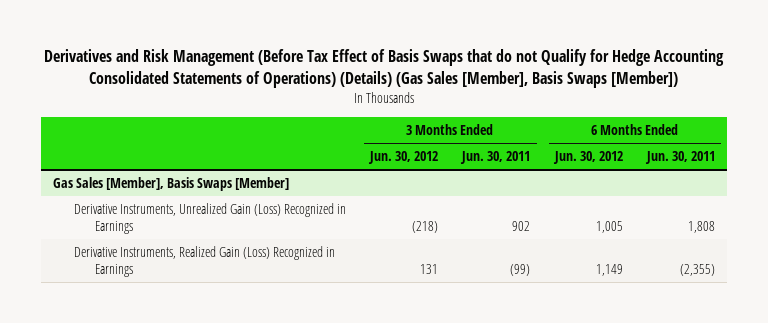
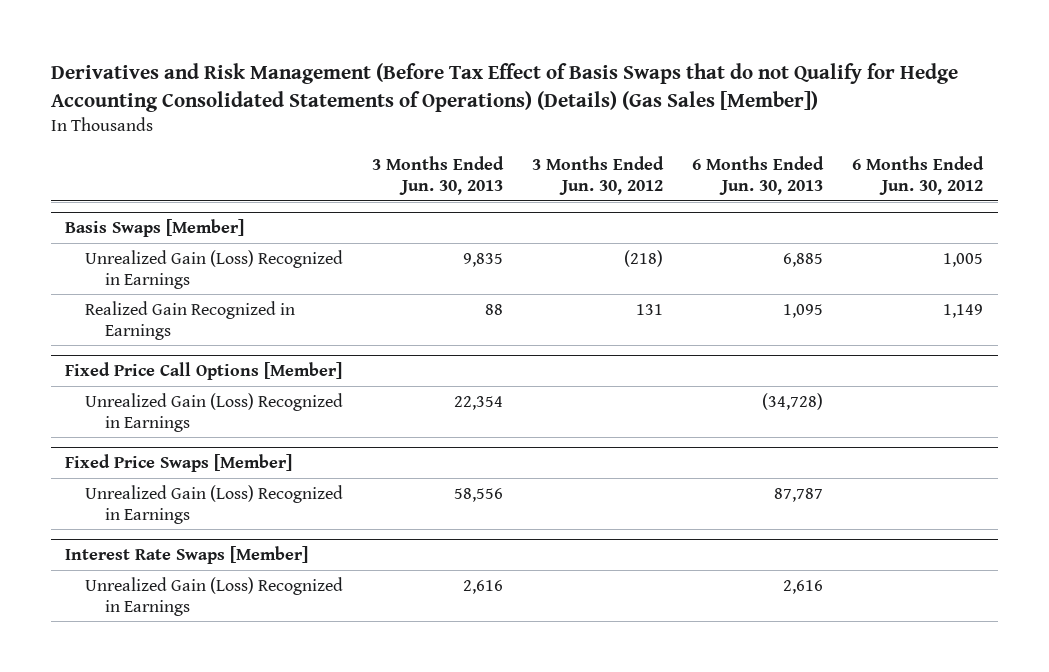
- Derivatives and Risk Management (Before Tax Effect of Basis Swaps that do not Qualify for Hedge Accounting Consolidated Statements of Operations) (Details) (Gas Sales [Member], Basis Swaps [Member])
+ Derivatives and Risk Management (Before Tax Effect of Basis Swaps that do not Qualify for Hedge Accounting Consolidated Statements of Operations) (Details) (Gas Sales [Member])
- | 3 Months Ended Jun. 30, 2012 | 3 Months Ended Jun. 30, 2011 | 6 Months Ended Jun. 30, 2012 | 6 Months Ended Jun. 30, 2011
+ | 3 Months Ended Jun. 30, 2013 | 3 Months Ended Jun. 30, 2012 | 6 Months Ended Jun. 30, 2013 | 6 Months Ended Jun. 30, 2012
- Gas Sales [Member], Basis Swaps [Member]
- Derivative Instruments, Unrealized Gain (Loss) Recognized in Earnings | (218) | 902 | 1,005 | 1,808
- Derivative Instruments, Realized Gain (Loss) Recognized in Earnings | 131 | (99) | 1,149 | (2,355)
+ Basis Swaps [Member]
+ Unrealized Gain (Loss) Recognized in Earnings | 9,835 | (218) | 6,885 | 1,005
+ Realized Gain Recognized in Earnings | 88 | 131 | 1,095 | 1,149
+ Fixed Price Call Options [Member]
+ Unrealized Gain (Loss) Recognized in Earnings | 22,354 | | (34,728) |
+ Fixed Price Swaps [Member]
+ Unrealized Gain (Loss) Recognized in Earnings | 58,556 | | 87,787 |
+ Interest Rate Swaps [Member]
+ Unrealized Gain (Loss) Recognized in Earnings | 2,616 | | 2,616 |

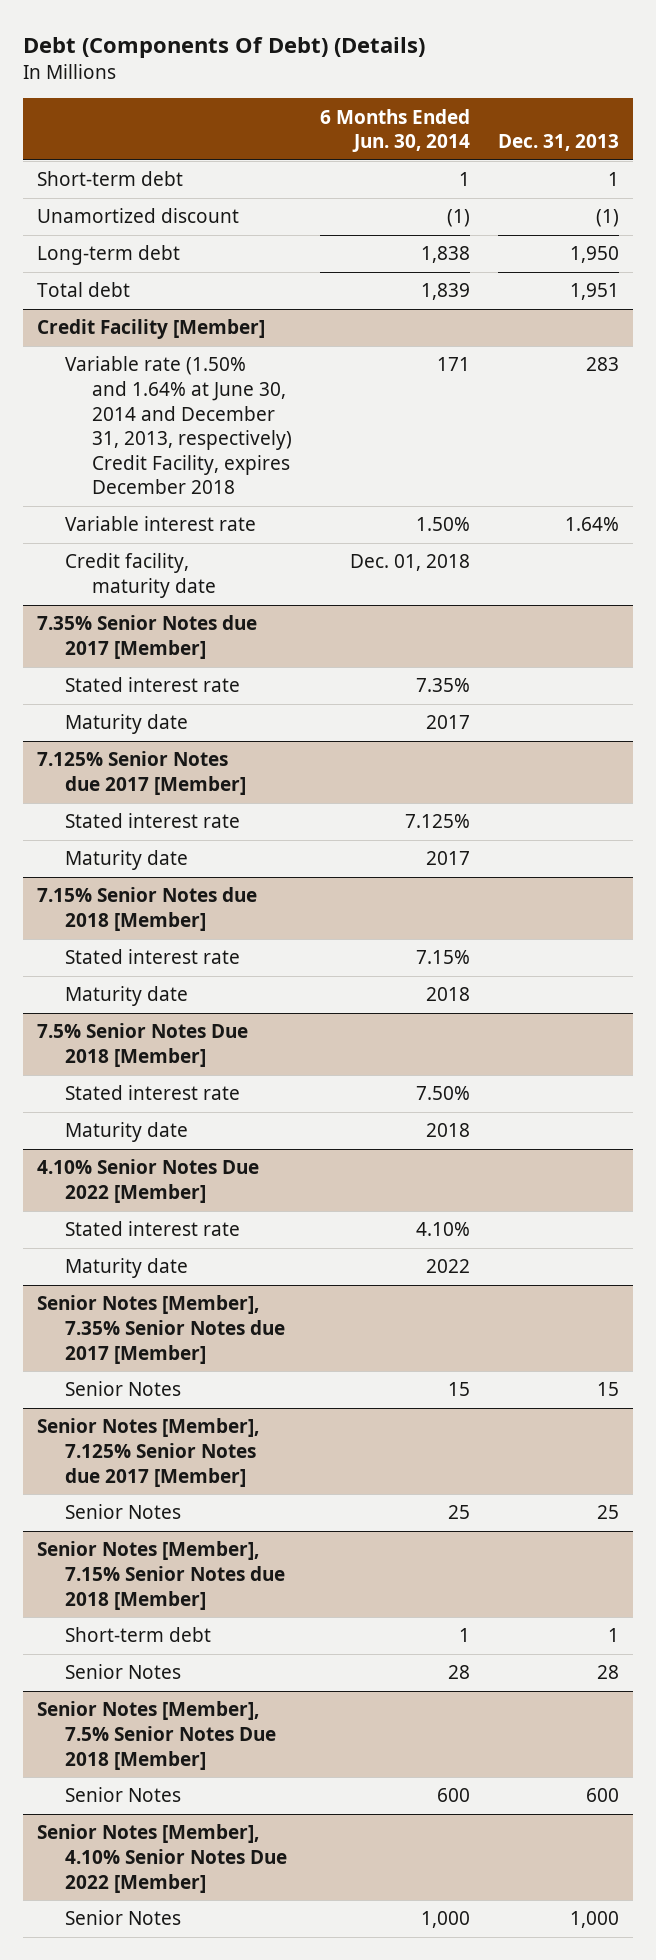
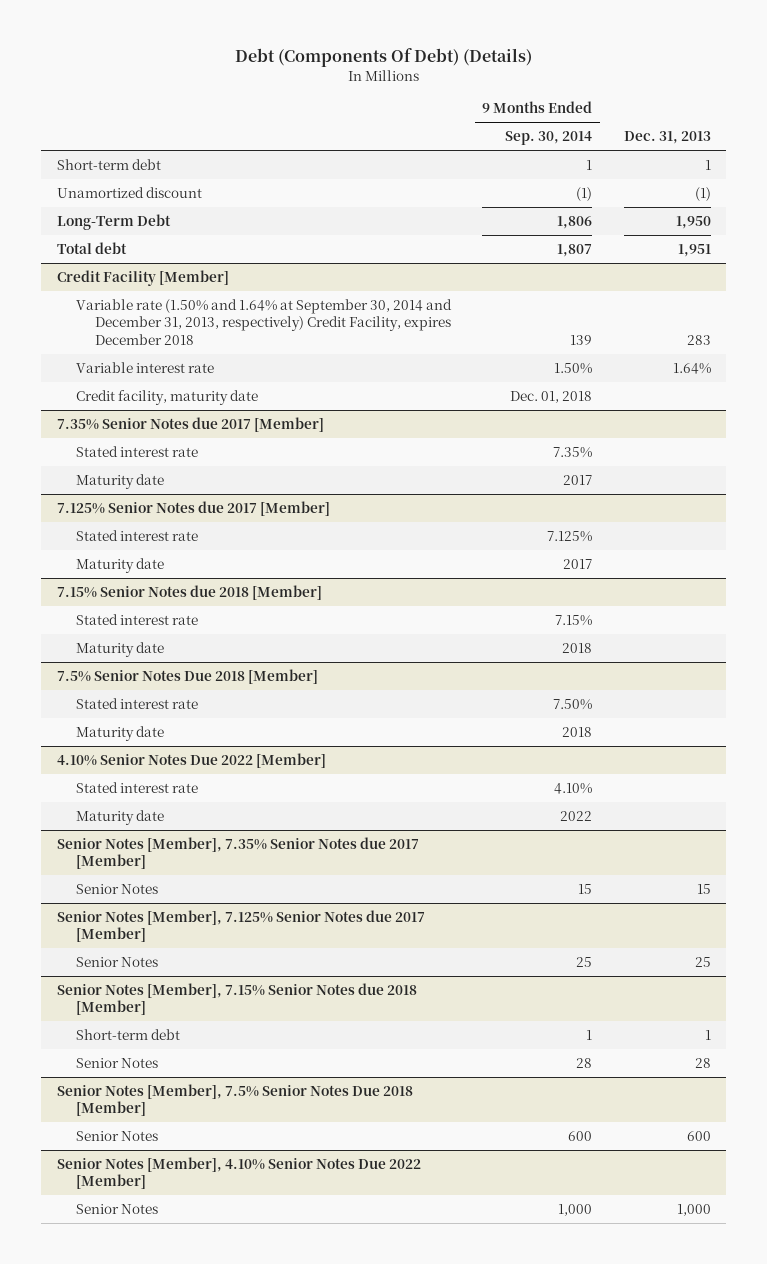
- | 6 Months Ended Jun. 30, 2014 | Dec. 31, 2013
+ | 9 Months Ended Sep. 30, 2014 | Dec. 31, 2013
- Long-term debt | 1,838 | 1,950
+ Long-Term Debt | 1,806 | 1,950
@ Credit Facility [Member]
- Variable rate (1.50% and 1.64% at June 30, 2014 and December 31, 2013, respectively) Credit Facility, expires December 2018 | 171 | 283
+ Variable rate (1.50% and 1.64% at September 30, 2014 and December 31, 2013, respectively) Credit Facility, expires December 2018 | 139 | 283

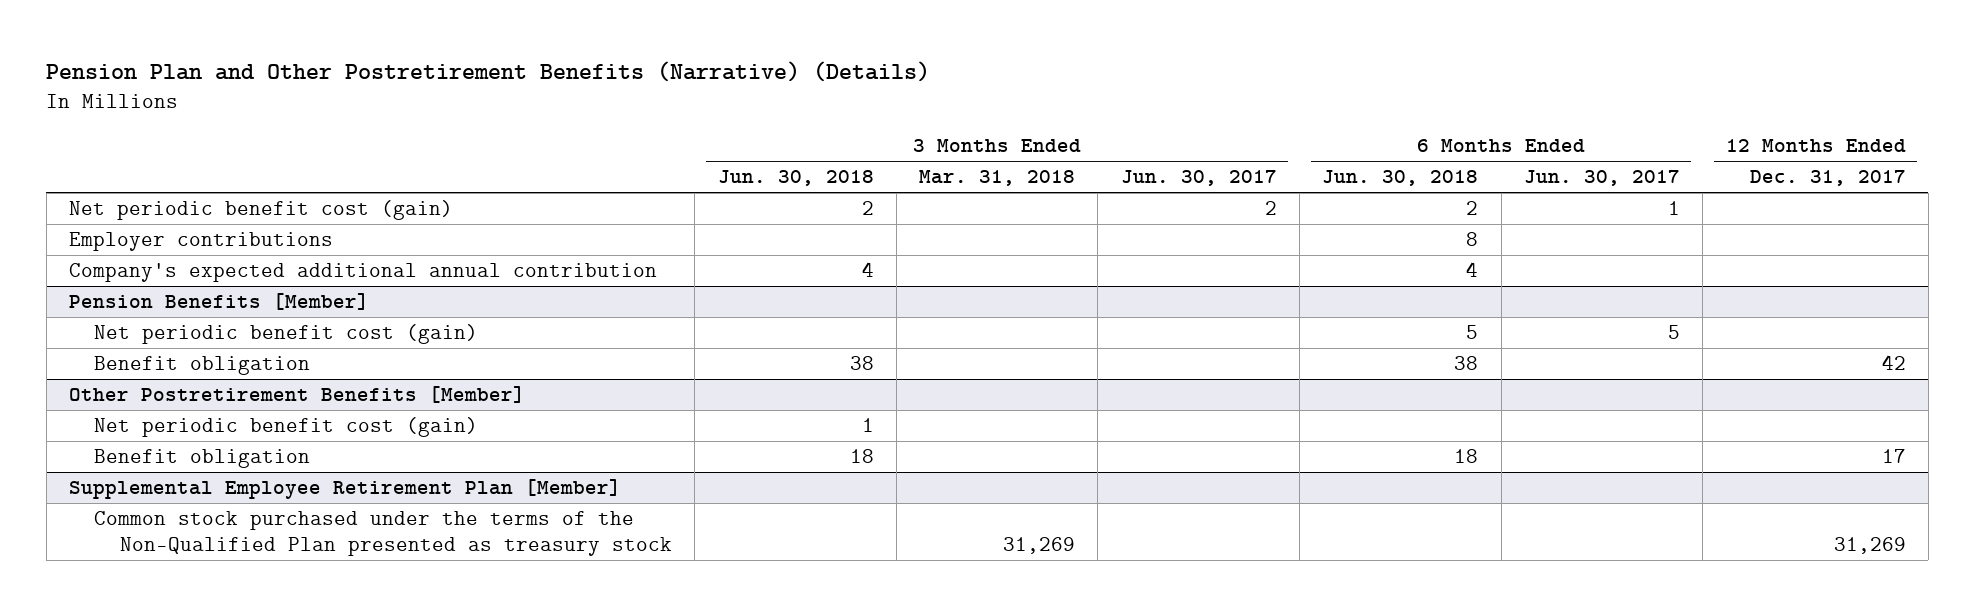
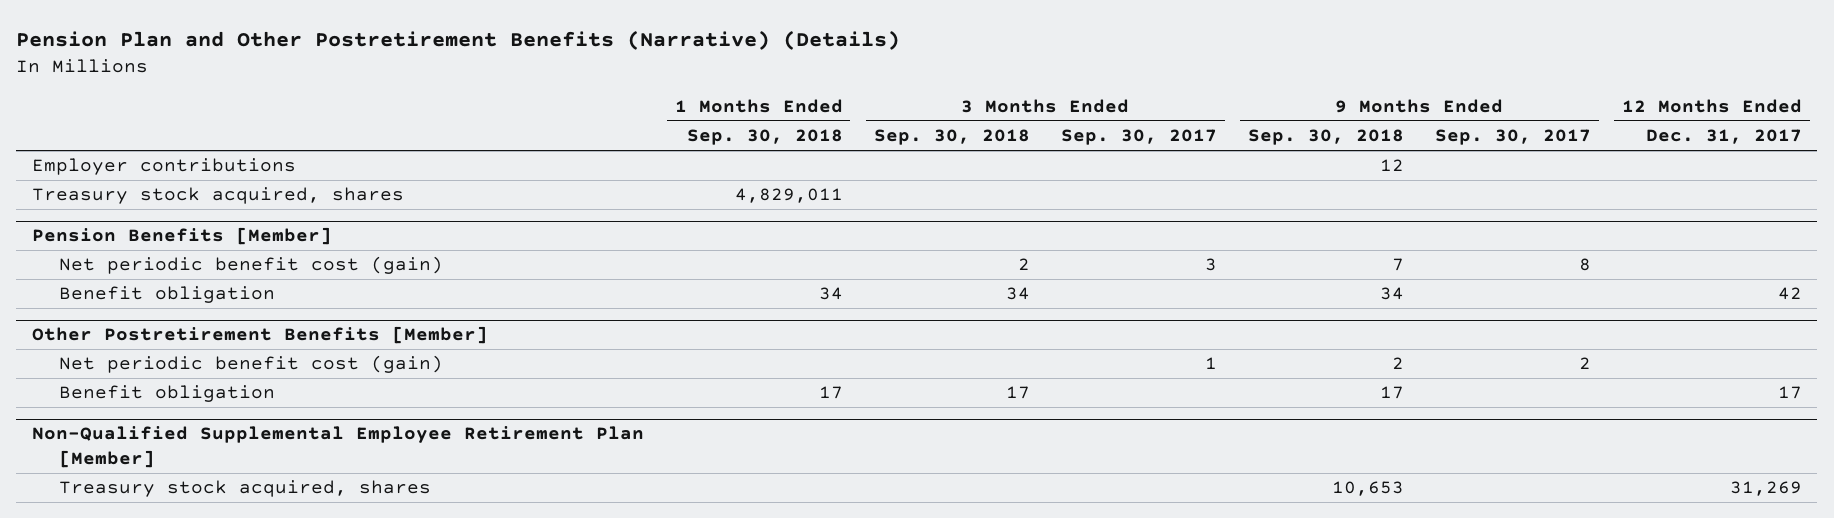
- | 3 Months Ended Jun. 30, 2018 | 3 Months Ended Mar. 31, 2018 | 3 Months Ended Jun. 30, 2017 | 6 Months Ended Jun. 30, 2018 | 6 Months Ended Jun. 30, 2017 | 12 Months Ended Dec. 31, 2017
+ | 1 Months Ended Sep. 30, 2018 | 3 Months Ended Sep. 30, 2018 | 3 Months Ended Sep. 30, 2017 | 9 Months Ended Sep. 30, 2018 | 9 Months Ended Sep. 30, 2017 | 12 Months Ended Dec. 31, 2017
- Net periodic benefit cost (gain) | 2 | | 2 | 2 | 1 |
- Company's expected additional annual contribution | 4 | | | 4 | |
+ Treasury stock acquired, shares | 4,829,011 | | | | |
- Supplemental Employee Retirement Plan [Member]
- Common stock purchased under the terms of the Non-Qualified Plan presented as treasury stock | | 31,269 | | | | 31,269
+ Non-Qualified Supplemental Employee Retirement Plan [Member]
+ Treasury stock acquired, shares | | | | 10,653 | | 31,269

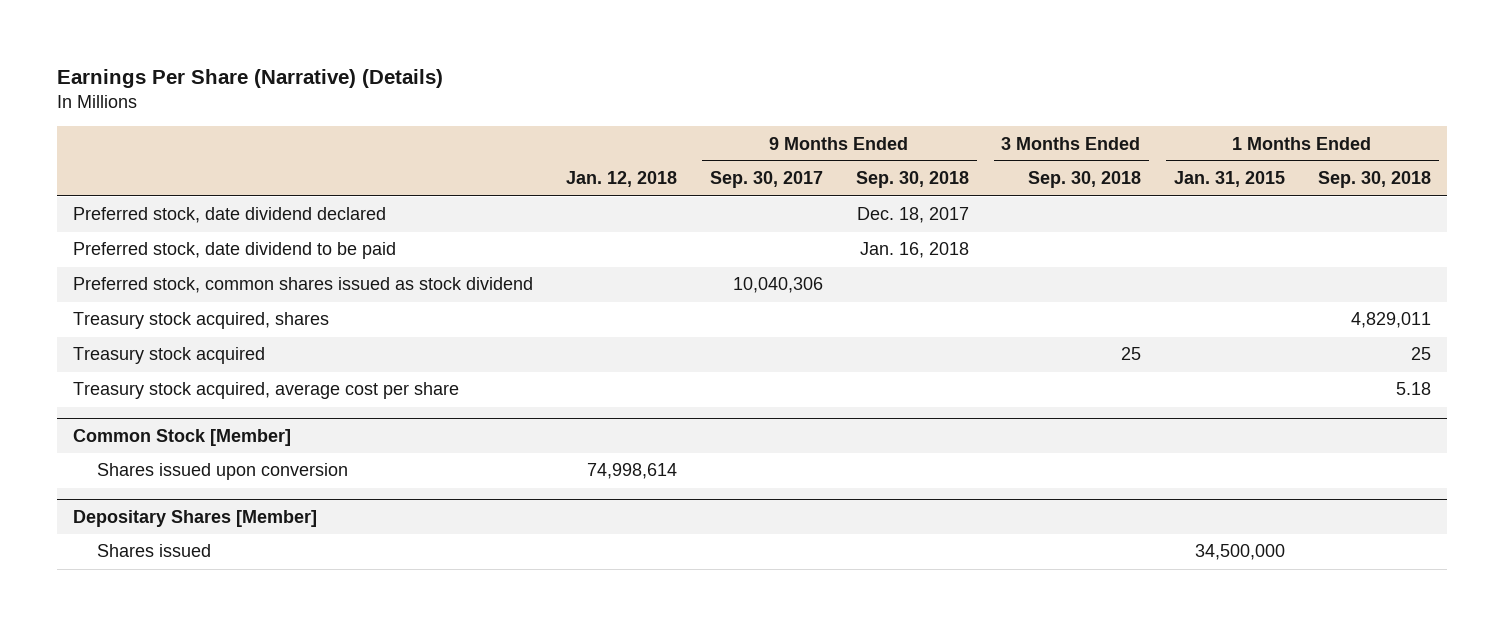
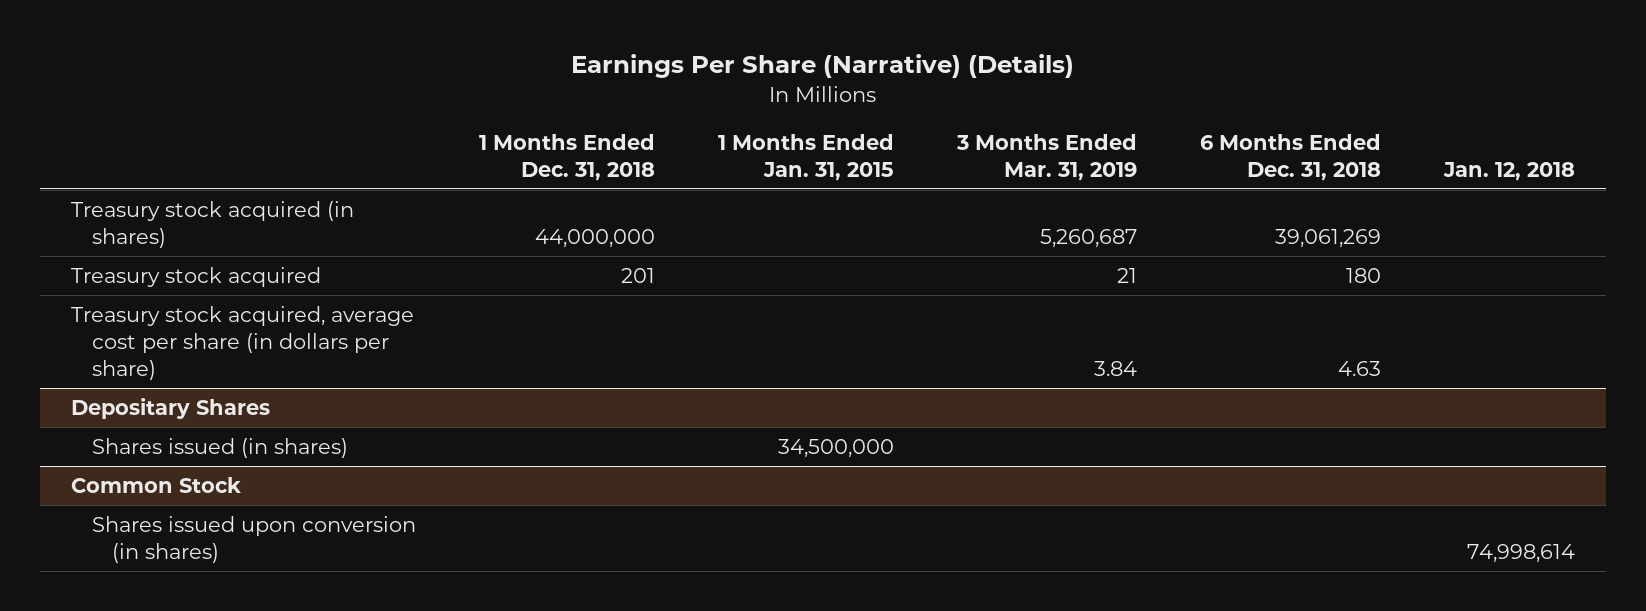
- | Jan. 12, 2018 | 9 Months Ended Sep. 30, 2017 | 9 Months Ended Sep. 30, 2018 | 3 Months Ended Sep. 30, 2018 | 1 Months Ended Jan. 31, 2015 | 1 Months Ended Sep. 30, 2018
+ | 1 Months Ended Dec. 31, 2018 | 1 Months Ended Jan. 31, 2015 | 3 Months Ended Mar. 31, 2019 | 6 Months Ended Dec. 31, 2018 | Jan. 12, 2018
- Preferred stock, date dividend declared | | | Dec. 18, 2017 | | |
- Preferred stock, date dividend to be paid | | | Jan. 16, 2018 | | |
- Preferred stock, common shares issued as stock dividend | | 10,040,306 | | | |
- Treasury stock acquired, shares | | | | | | 4,829,011
+ Treasury stock acquired (in shares) | 44,000,000 | | 5,260,687 | 39,061,269 |
- Treasury stock acquired, average cost per share | | | | | | 5.18
- Common Stock [Member]
- Shares issued upon conversion | 74,998,614 | | | | |
- Depositary Shares [Member]
- Shares issued | | | | | 34,500,000 |
+ Treasury stock acquired, average cost per share (in dollars per share) | | | 3.84 | 4.63 |
+ Depositary Shares
+ Shares issued (in shares) | | 34,500,000 | | |
+ Common Stock
+ Shares issued upon conversion (in shares) | | | | | 74,998,614

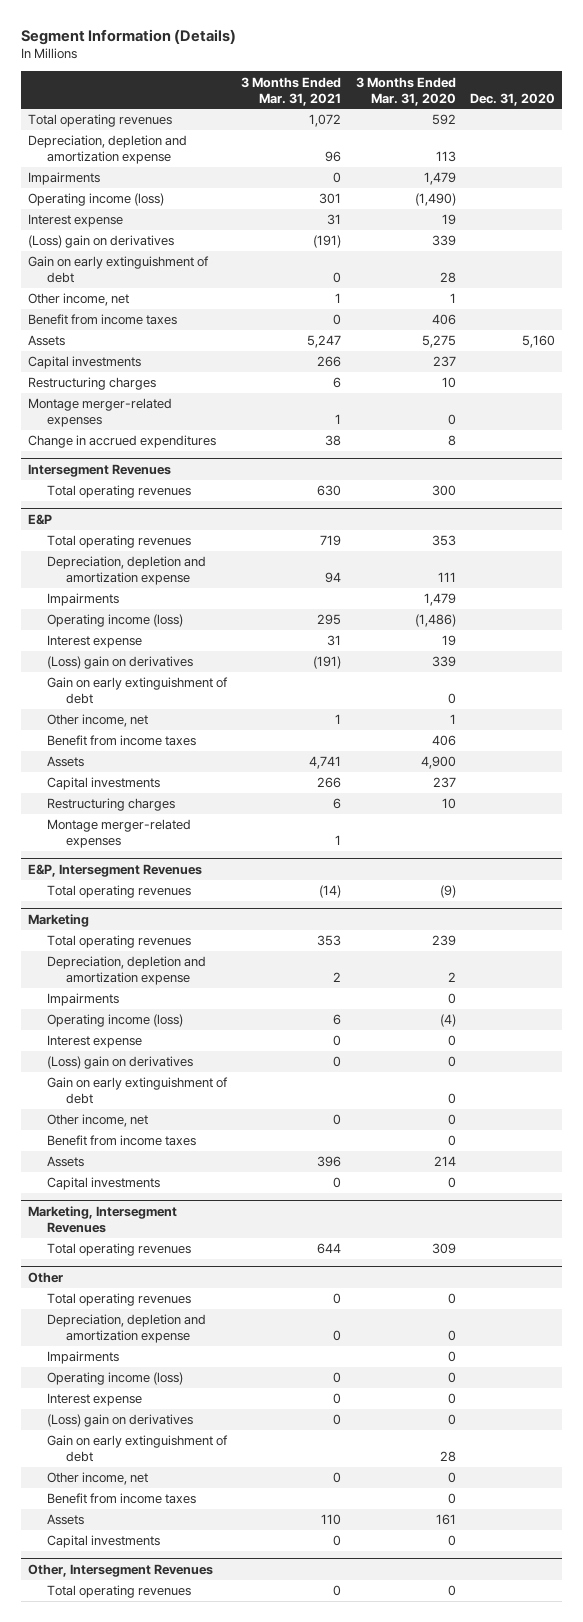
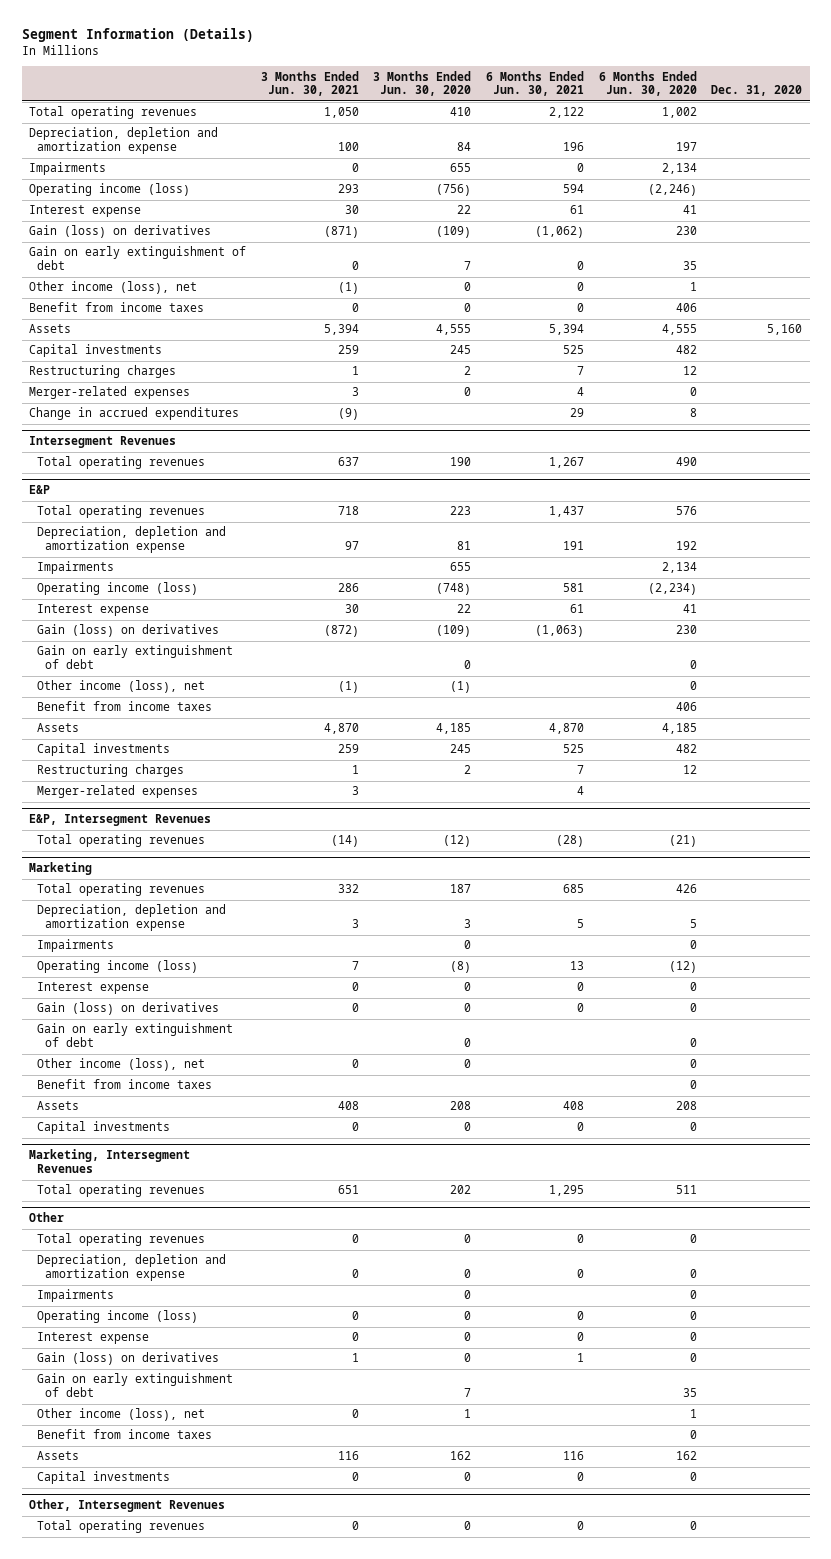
- | 3 Months Ended Mar. 31, 2021 | 3 Months Ended Mar. 31, 2020 | Dec. 31, 2020
+ | 3 Months Ended Jun. 30, 2021 | 3 Months Ended Jun. 30, 2020 | 6 Months Ended Jun. 30, 2021 | 6 Months Ended Jun. 30, 2020 | Dec. 31, 2020
- (Loss) gain on derivatives | (191) | 339 |
+ Gain (loss) on derivatives | (871) | (109) | (1,062) | 230 |
- Other income, net | 1 | 1 |
+ Other income (loss), net | (1) | 0 | 0 | 1 |
- Montage merger-related expenses | 1 | 0 |
+ Merger-related expenses | 3 | 0 | 4 | 0 |
@ E&P
- (Loss) gain on derivatives | (191) | 339 |
+ Gain (loss) on derivatives | (872) | (109) | (1,063) | 230 |
- Other income, net | 1 | 1 |
+ Other income (loss), net | (1) | (1) | | 0 |
- Montage merger-related expenses | 1 | |
+ Merger-related expenses | 3 | | 4 | |
@ Marketing
- (Loss) gain on derivatives | 0 | 0 |
+ Gain (loss) on derivatives | 0 | 0 | 0 | 0 |
- Other income, net | 0 | 0 |
+ Other income (loss), net | 0 | 0 | | 0 |
@ Other
- (Loss) gain on derivatives | 0 | 0 |
+ Gain (loss) on derivatives | 1 | 0 | 1 | 0 |
- Other income, net | 0 | 0 |
+ Other income (loss), net | 0 | 1 | | 1 |

